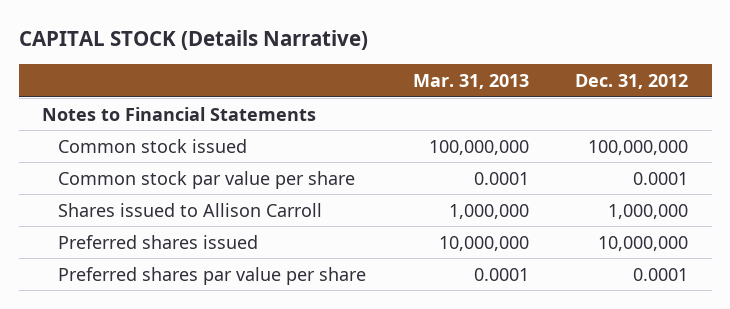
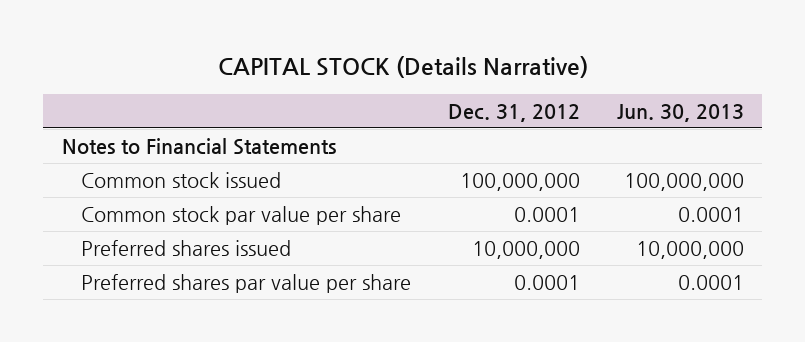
- | Mar. 31, 2013 | Dec. 31, 2012
+ | Dec. 31, 2012 | Jun. 30, 2013
- Shares issued to Allison Carroll | 1,000,000 | 1,000,000

